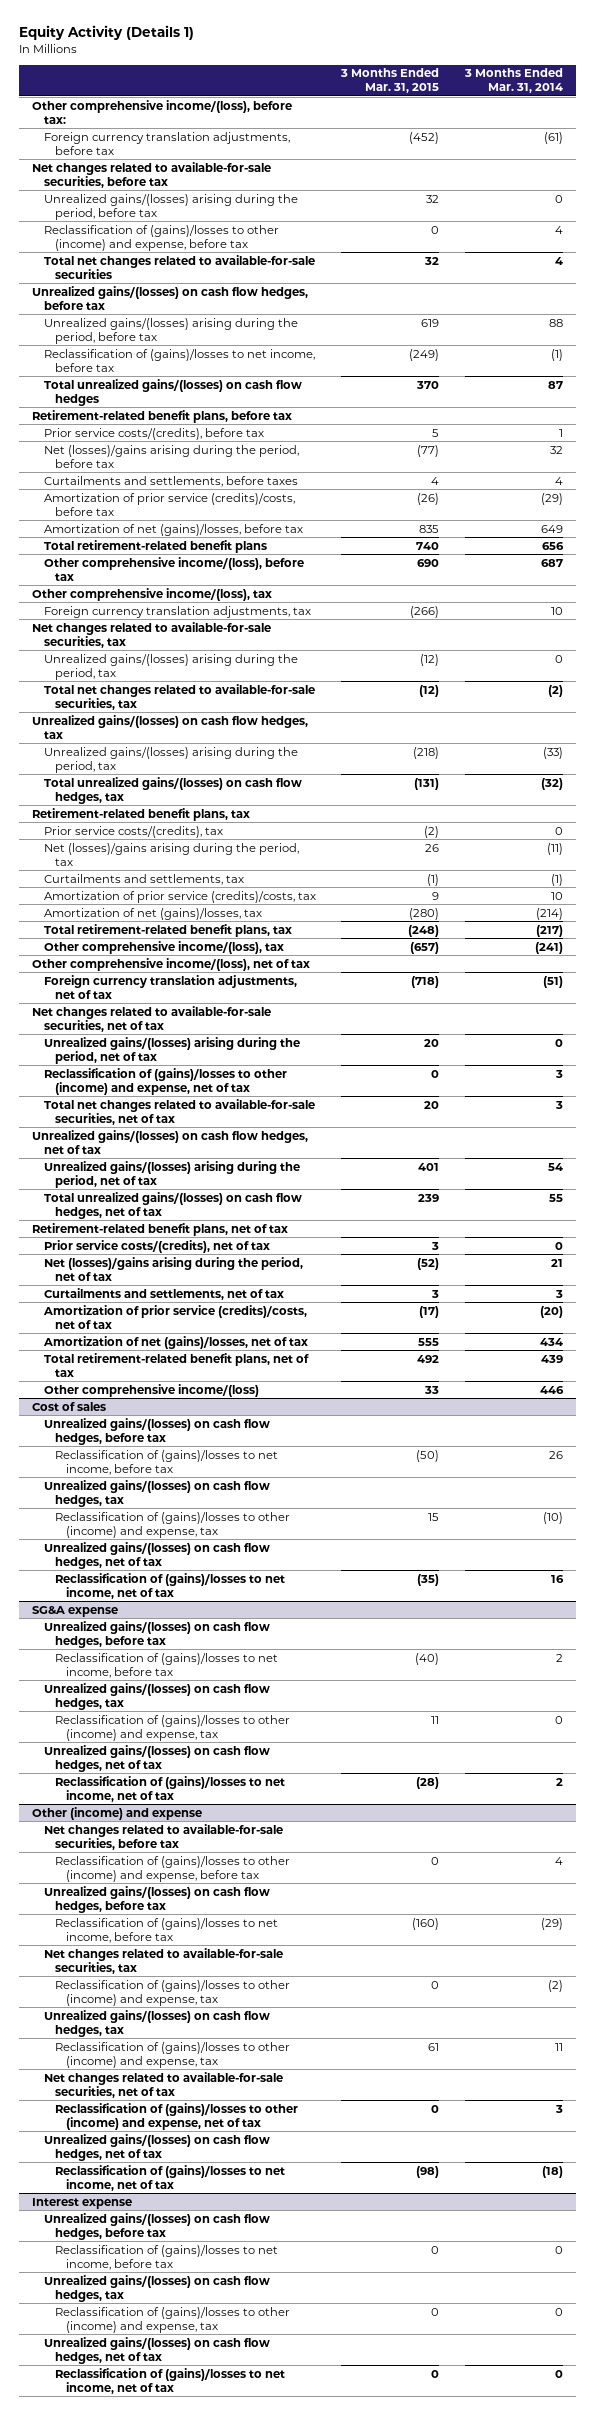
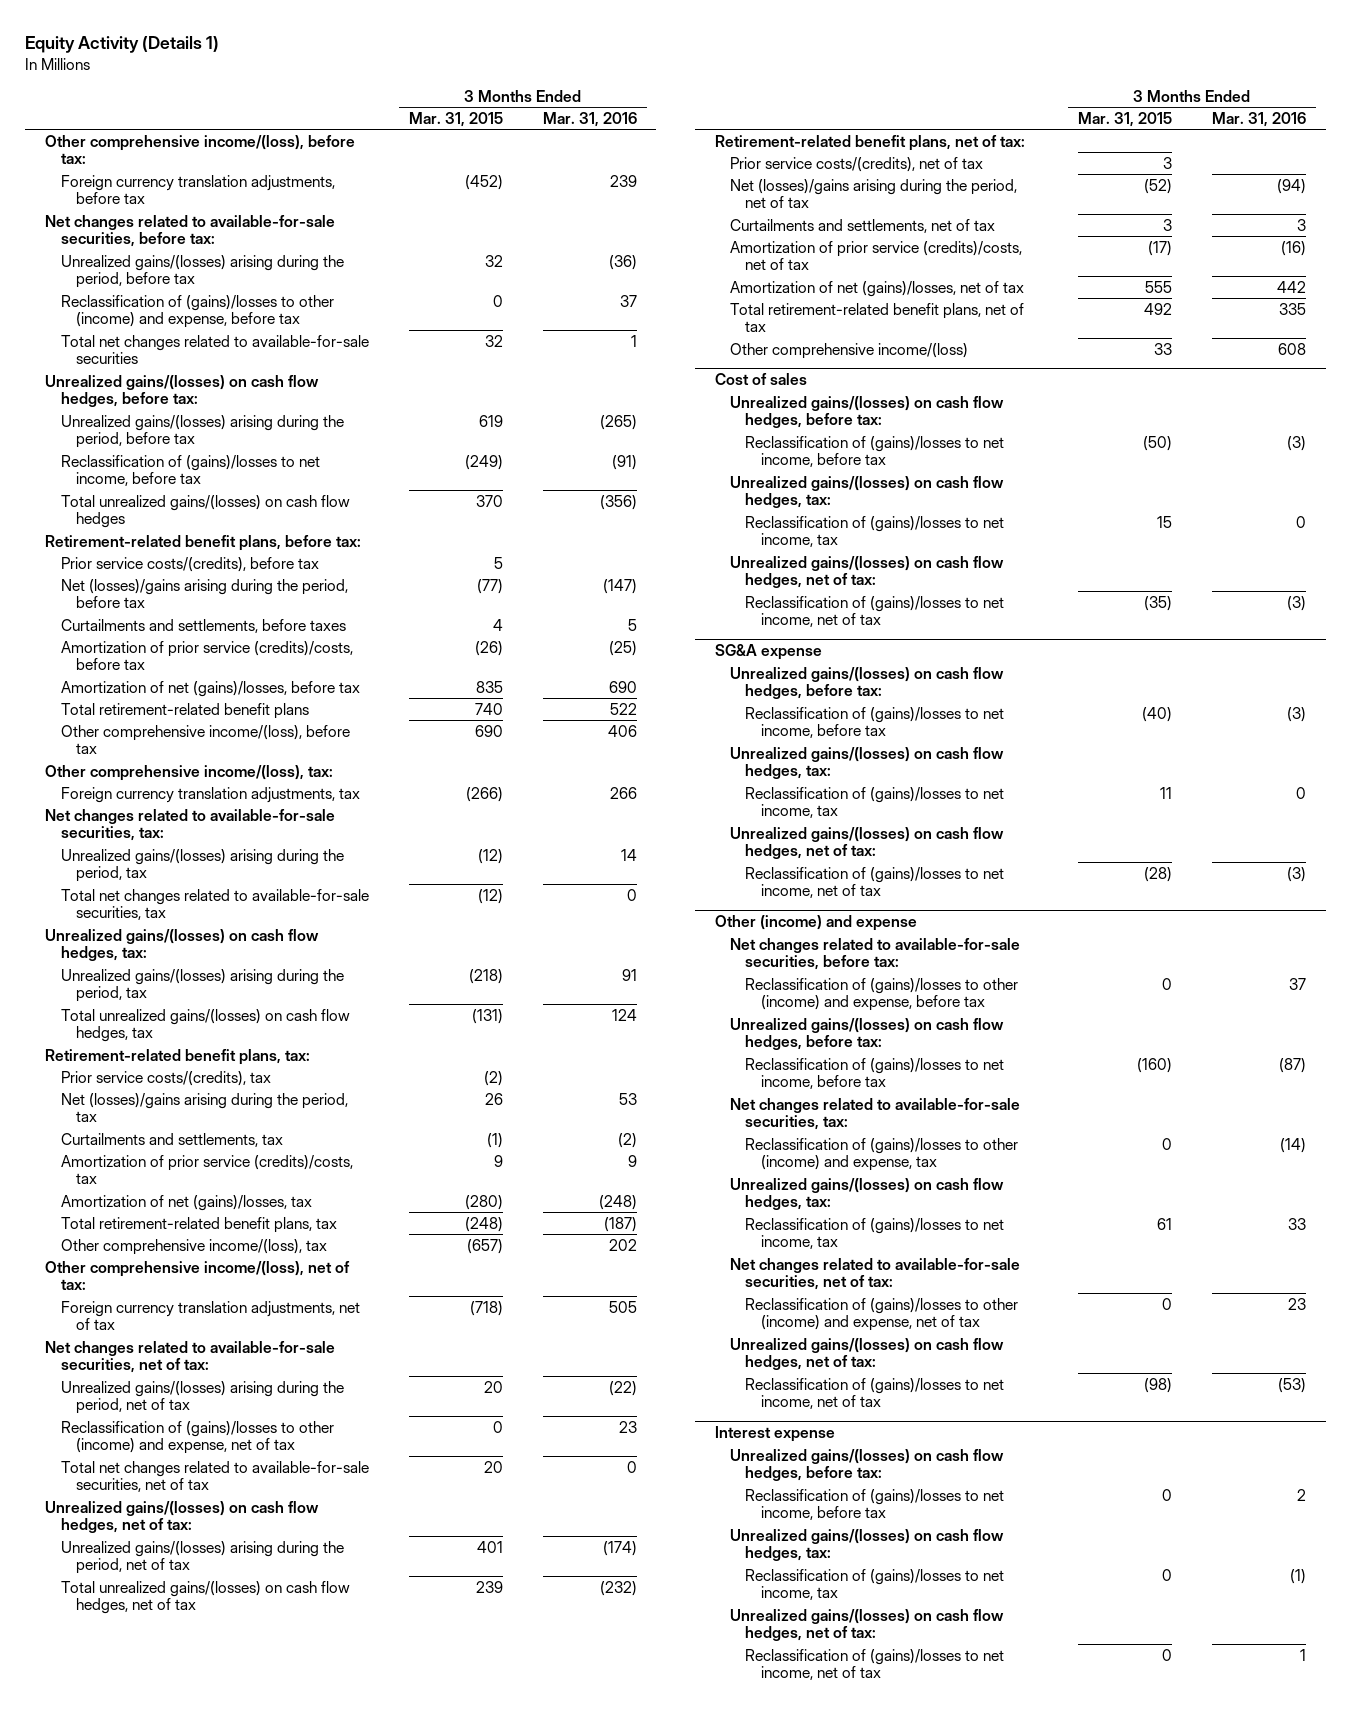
- | 3 Months Ended Mar. 31, 2015 | 3 Months Ended Mar. 31, 2014
+ | 3 Months Ended Mar. 31, 2015 | 3 Months Ended Mar. 31, 2016
- Net changes related to available-for-sale securities, before tax
+ Net changes related to available-for-sale securities, before tax:
- Unrealized gains/(losses) on cash flow hedges, before tax
+ Unrealized gains/(losses) on cash flow hedges, before tax:
- Retirement-related benefit plans, before tax
+ Retirement-related benefit plans, before tax:
- Other comprehensive income/(loss), tax
+ Other comprehensive income/(loss), tax:
- Net changes related to available-for-sale securities, tax
+ Net changes related to available-for-sale securities, tax:
- Unrealized gains/(losses) on cash flow hedges, tax
+ Unrealized gains/(losses) on cash flow hedges, tax:
- Retirement-related benefit plans, tax
+ Retirement-related benefit plans, tax:
- Other comprehensive income/(loss), net of tax
+ Other comprehensive income/(loss), net of tax:
- Net changes related to available-for-sale securities, net of tax
+ Net changes related to available-for-sale securities, net of tax:
- Unrealized gains/(losses) on cash flow hedges, net of tax
+ Unrealized gains/(losses) on cash flow hedges, net of tax:
- Retirement-related benefit plans, net of tax
+ Retirement-related benefit plans, net of tax:
@ Cost of sales
- Unrealized gains/(losses) on cash flow hedges, before tax
+ Unrealized gains/(losses) on cash flow hedges, before tax:
- Unrealized gains/(losses) on cash flow hedges, tax
- Reclassification of (gains)/losses to other (income) and expense, tax | 15 | (10)
- Unrealized gains/(losses) on cash flow hedges, net of tax
+ Unrealized gains/(losses) on cash flow hedges, tax:
+ Reclassification of (gains)/losses to net income, tax | 15 | 0
+ Unrealized gains/(losses) on cash flow hedges, net of tax:
@ SG&A expense
- Unrealized gains/(losses) on cash flow hedges, before tax
+ Unrealized gains/(losses) on cash flow hedges, before tax:
- Unrealized gains/(losses) on cash flow hedges, tax
- Reclassification of (gains)/losses to other (income) and expense, tax | 11 | 0
- Unrealized gains/(losses) on cash flow hedges, net of tax
+ Unrealized gains/(losses) on cash flow hedges, tax:
+ Reclassification of (gains)/losses to net income, tax | 11 | 0
+ Unrealized gains/(losses) on cash flow hedges, net of tax:
@ Other (income) and expense
- Net changes related to available-for-sale securities, before tax
+ Net changes related to available-for-sale securities, before tax:
- Unrealized gains/(losses) on cash flow hedges, before tax
+ Unrealized gains/(losses) on cash flow hedges, before tax:
- Net changes related to available-for-sale securities, tax
+ Net changes related to available-for-sale securities, tax:
- Unrealized gains/(losses) on cash flow hedges, tax
- Reclassification of (gains)/losses to other (income) and expense, tax | 61 | 11
- Net changes related to available-for-sale securities, net of tax
+ Unrealized gains/(losses) on cash flow hedges, tax:
+ Reclassification of (gains)/losses to net income, tax | 61 | 33
+ Net changes related to available-for-sale securities, net of tax:
- Unrealized gains/(losses) on cash flow hedges, net of tax
+ Unrealized gains/(losses) on cash flow hedges, net of tax:
@ Interest expense
- Unrealized gains/(losses) on cash flow hedges, before tax
+ Unrealized gains/(losses) on cash flow hedges, before tax:
- Unrealized gains/(losses) on cash flow hedges, tax
- Reclassification of (gains)/losses to other (income) and expense, tax | 0 | 0
- Unrealized gains/(losses) on cash flow hedges, net of tax
+ Unrealized gains/(losses) on cash flow hedges, tax:
+ Reclassification of (gains)/losses to net income, tax | 0 | (1)
+ Unrealized gains/(losses) on cash flow hedges, net of tax:

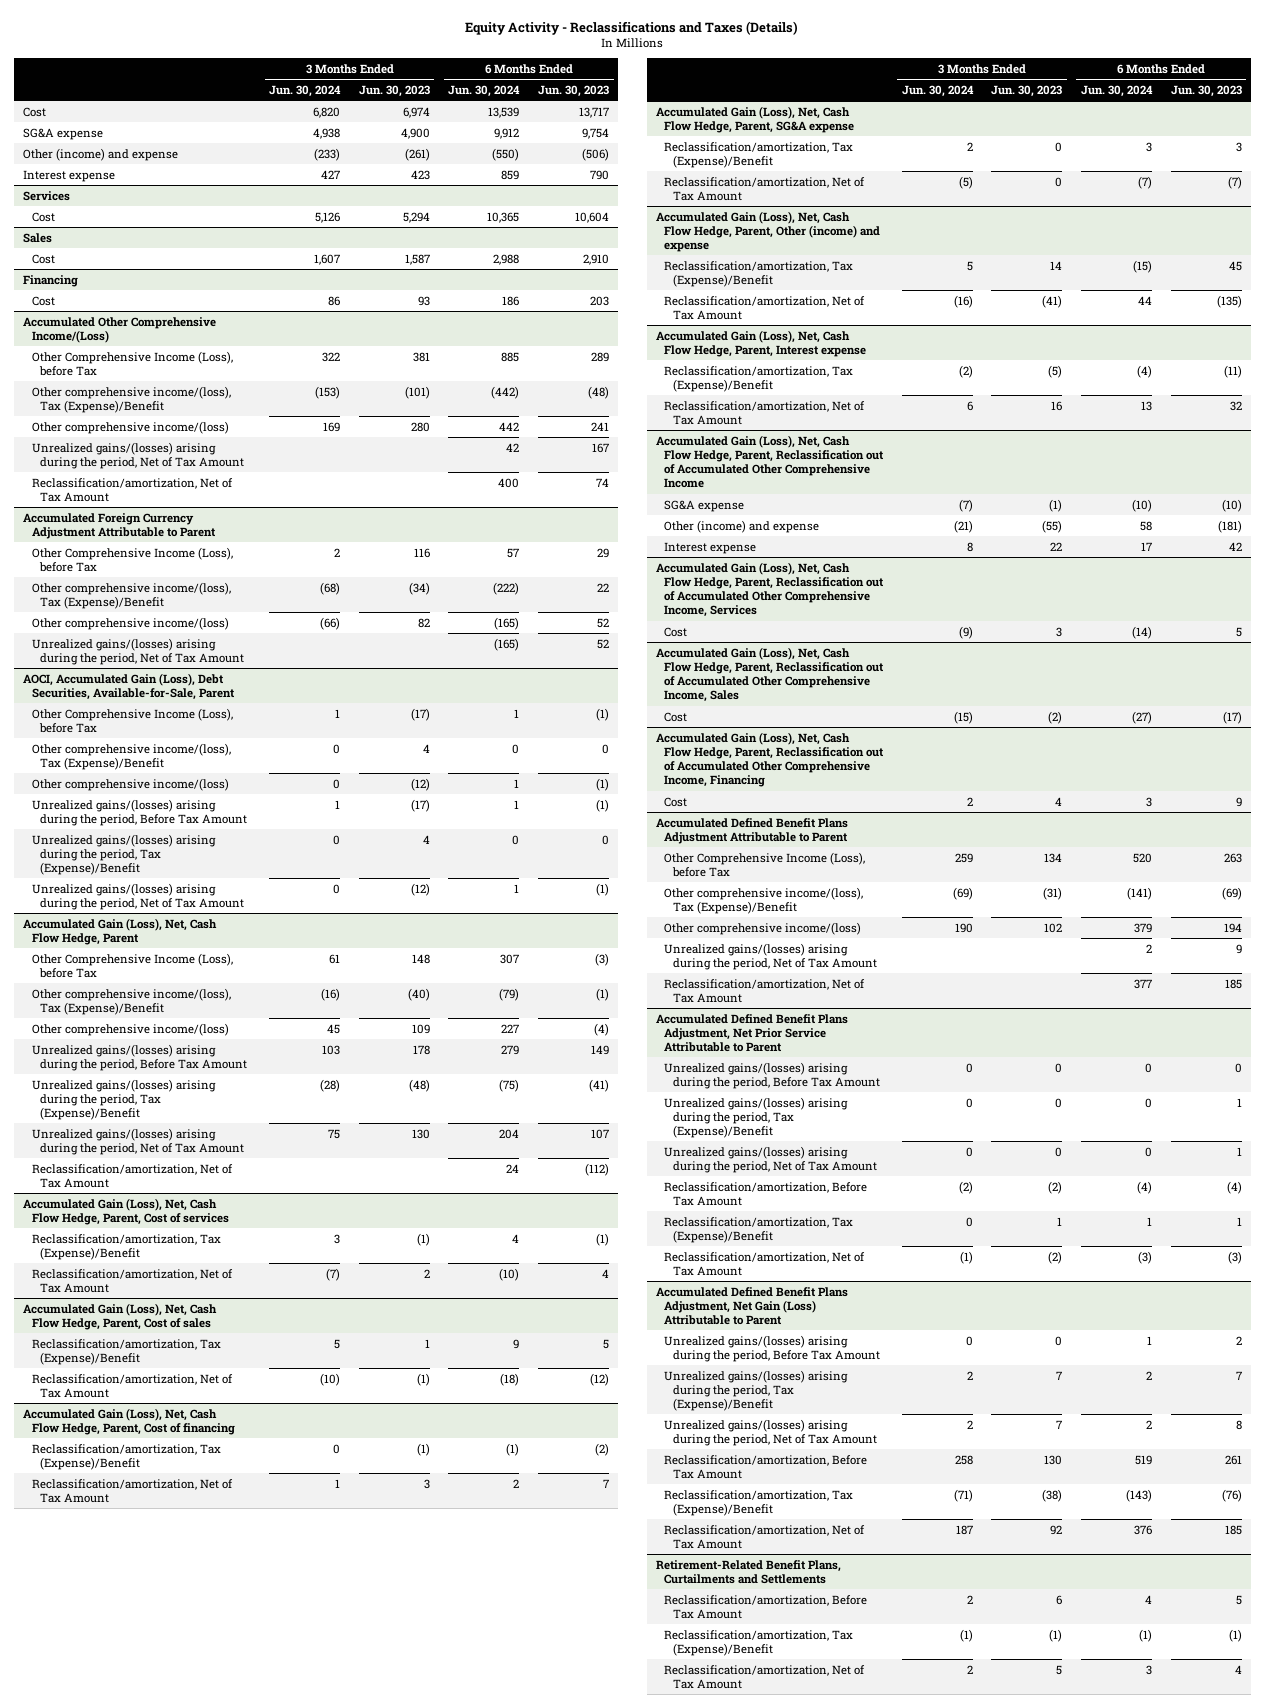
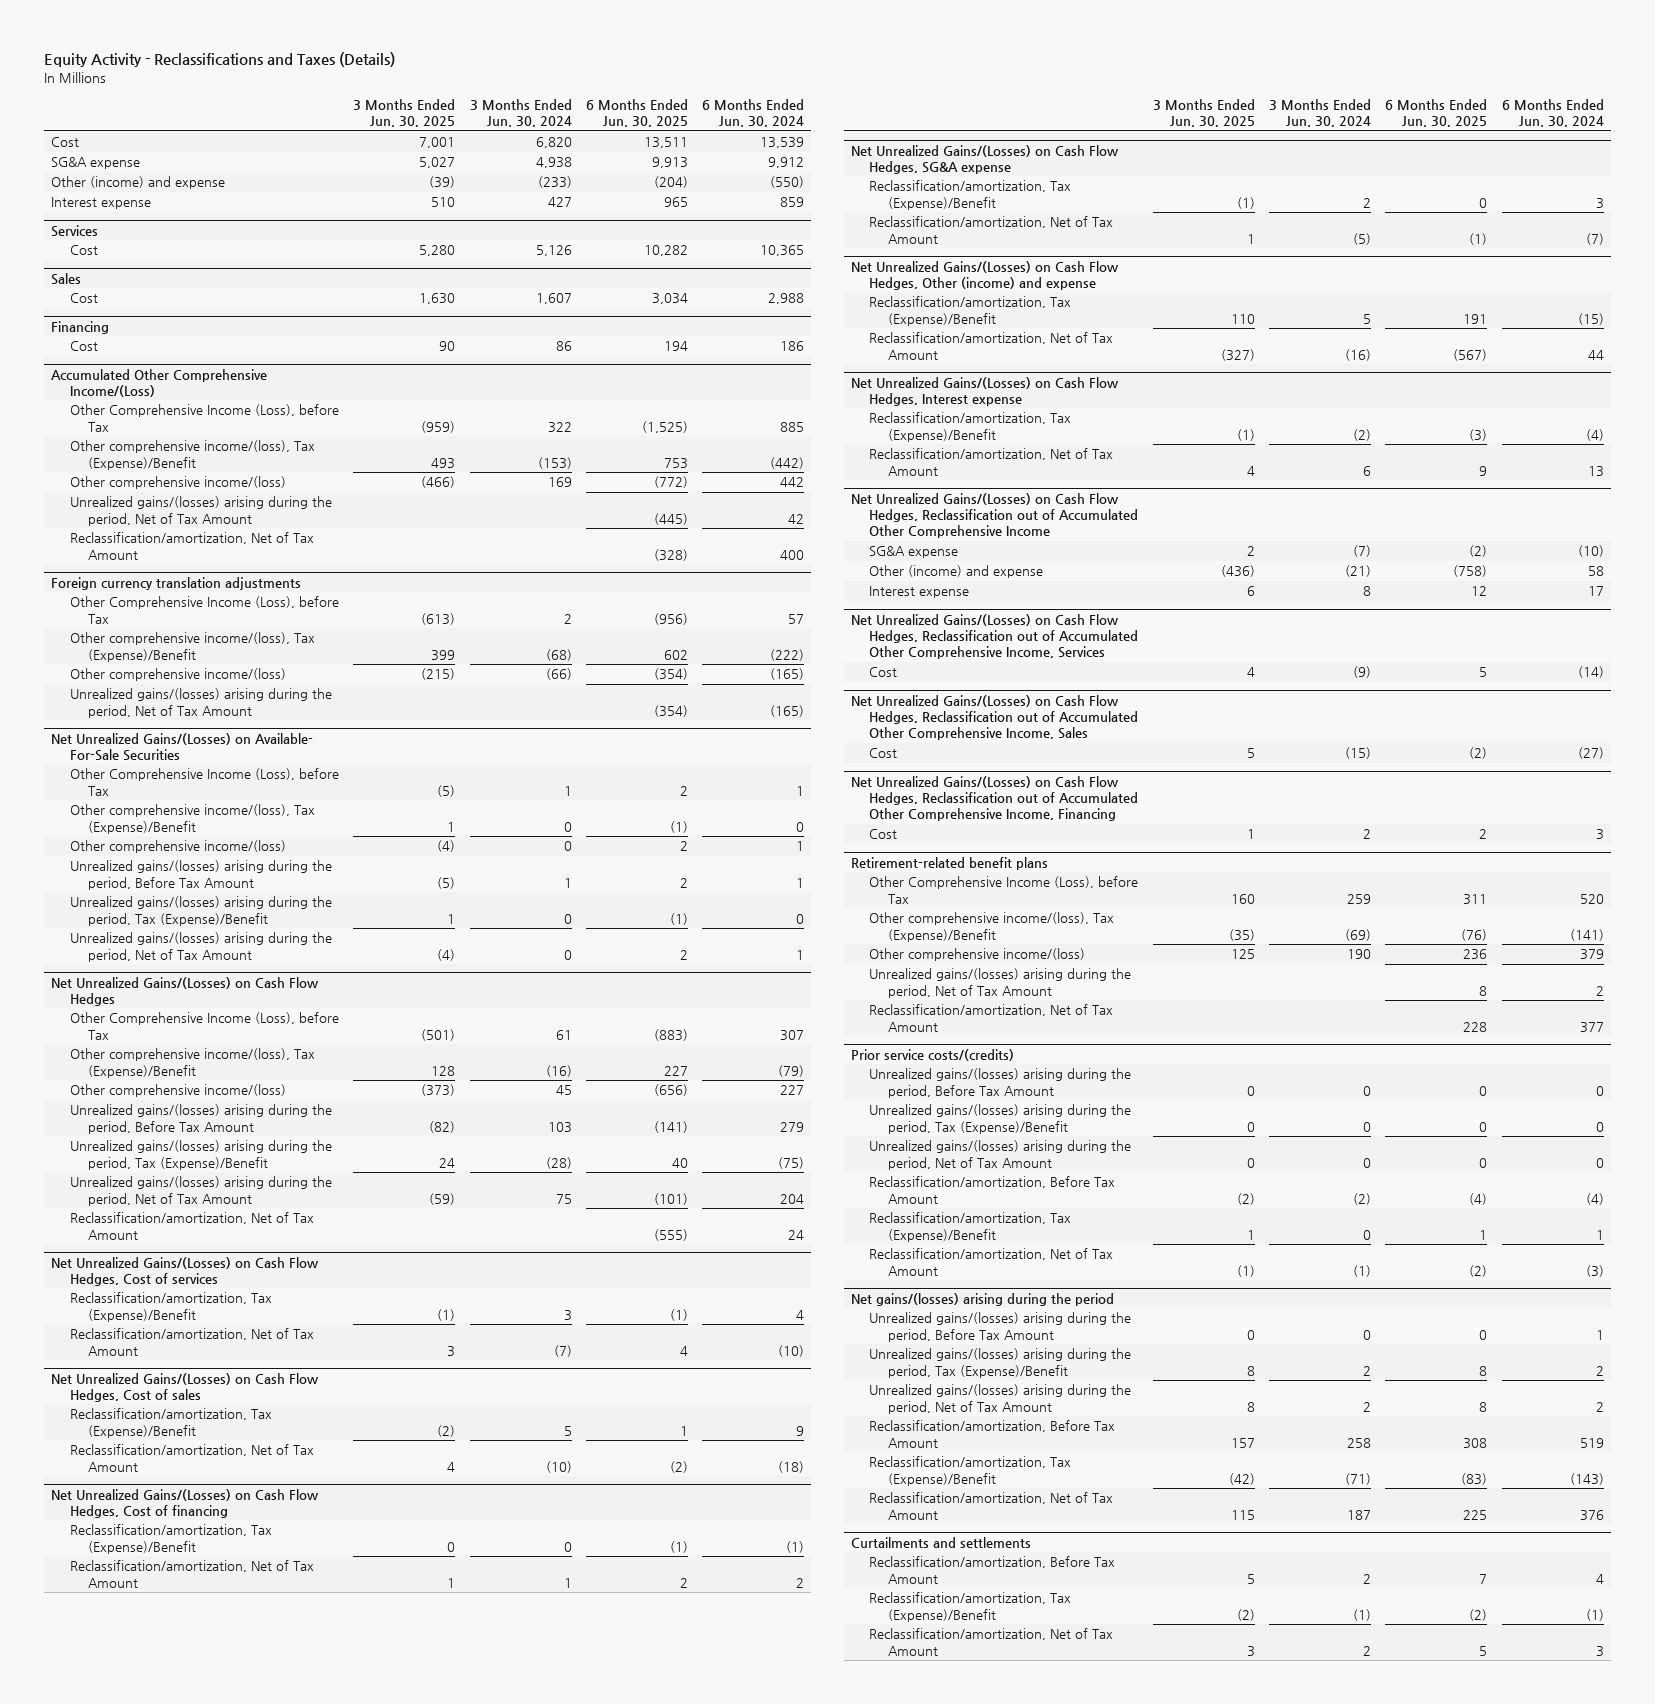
- | 3 Months Ended Jun. 30, 2024 | 3 Months Ended Jun. 30, 2023 | 6 Months Ended Jun. 30, 2024 | 6 Months Ended Jun. 30, 2023
+ | 3 Months Ended Jun. 30, 2025 | 3 Months Ended Jun. 30, 2024 | 6 Months Ended Jun. 30, 2025 | 6 Months Ended Jun. 30, 2024
- Accumulated Foreign Currency Adjustment Attributable to Parent
+ Foreign currency translation adjustments
- AOCI, Accumulated Gain (Loss), Debt Securities, Available-for-Sale, Parent
+ Net Unrealized Gains/(Losses) on Available- For-Sale Securities
- Accumulated Gain (Loss), Net, Cash Flow Hedge, Parent
+ Net Unrealized Gains/(Losses) on Cash Flow Hedges
- Accumulated Gain (Loss), Net, Cash Flow Hedge, Parent, Cost of services
+ Net Unrealized Gains/(Losses) on Cash Flow Hedges, Cost of services
- Accumulated Gain (Loss), Net, Cash Flow Hedge, Parent, Cost of sales
+ Net Unrealized Gains/(Losses) on Cash Flow Hedges, Cost of sales
- Accumulated Gain (Loss), Net, Cash Flow Hedge, Parent, Cost of financing
+ Net Unrealized Gains/(Losses) on Cash Flow Hedges, Cost of financing
- Accumulated Gain (Loss), Net, Cash Flow Hedge, Parent, SG&A expense
+ Net Unrealized Gains/(Losses) on Cash Flow Hedges, SG&A expense
- Accumulated Gain (Loss), Net, Cash Flow Hedge, Parent, Other (income) and expense
+ Net Unrealized Gains/(Losses) on Cash Flow Hedges, Other (income) and expense
- Accumulated Gain (Loss), Net, Cash Flow Hedge, Parent, Interest expense
+ Net Unrealized Gains/(Losses) on Cash Flow Hedges, Interest expense
- Accumulated Gain (Loss), Net, Cash Flow Hedge, Parent, Reclassification out of Accumulated Other Comprehensive Income
+ Net Unrealized Gains/(Losses) on Cash Flow Hedges, Reclassification out of Accumulated Other Comprehensive Income
- Accumulated Gain (Loss), Net, Cash Flow Hedge, Parent, Reclassification out of Accumulated Other Comprehensive Income, Services
+ Net Unrealized Gains/(Losses) on Cash Flow Hedges, Reclassification out of Accumulated Other Comprehensive Income, Services
- Accumulated Gain (Loss), Net, Cash Flow Hedge, Parent, Reclassification out of Accumulated Other Comprehensive Income, Sales
+ Net Unrealized Gains/(Losses) on Cash Flow Hedges, Reclassification out of Accumulated Other Comprehensive Income, Sales
- Accumulated Gain (Loss), Net, Cash Flow Hedge, Parent, Reclassification out of Accumulated Other Comprehensive Income, Financing
+ Net Unrealized Gains/(Losses) on Cash Flow Hedges, Reclassification out of Accumulated Other Comprehensive Income, Financing
- Accumulated Defined Benefit Plans Adjustment Attributable to Parent
+ Retirement-related benefit plans
- Accumulated Defined Benefit Plans Adjustment, Net Prior Service Attributable to Parent
+ Prior service costs/(credits)
- Accumulated Defined Benefit Plans Adjustment, Net Gain (Loss) Attributable to Parent
+ Net gains/(losses) arising during the period
- Retirement-Related Benefit Plans, Curtailments and Settlements
+ Curtailments and settlements

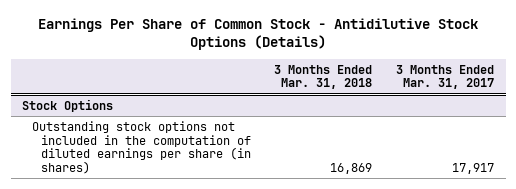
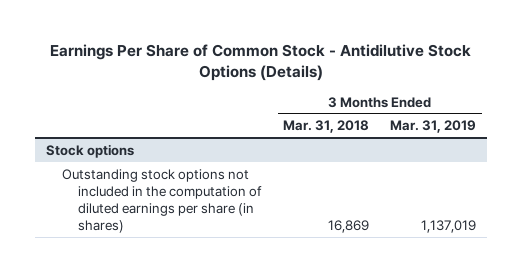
- | 3 Months Ended Mar. 31, 2018 | 3 Months Ended Mar. 31, 2017
+ | 3 Months Ended Mar. 31, 2018 | 3 Months Ended Mar. 31, 2019
- Stock Options
+ Stock options

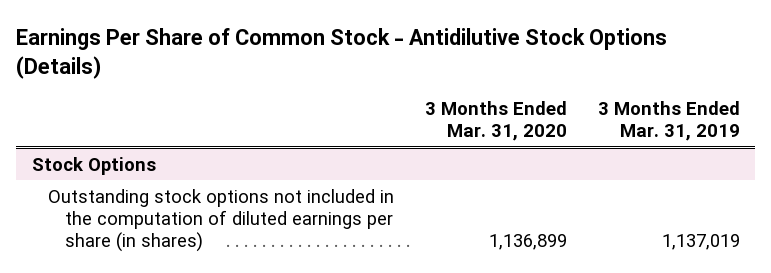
- | 3 Months Ended Mar. 31, 2018 | 3 Months Ended Mar. 31, 2019
+ | 3 Months Ended Mar. 31, 2020 | 3 Months Ended Mar. 31, 2019
- Stock options
+ Stock Options

